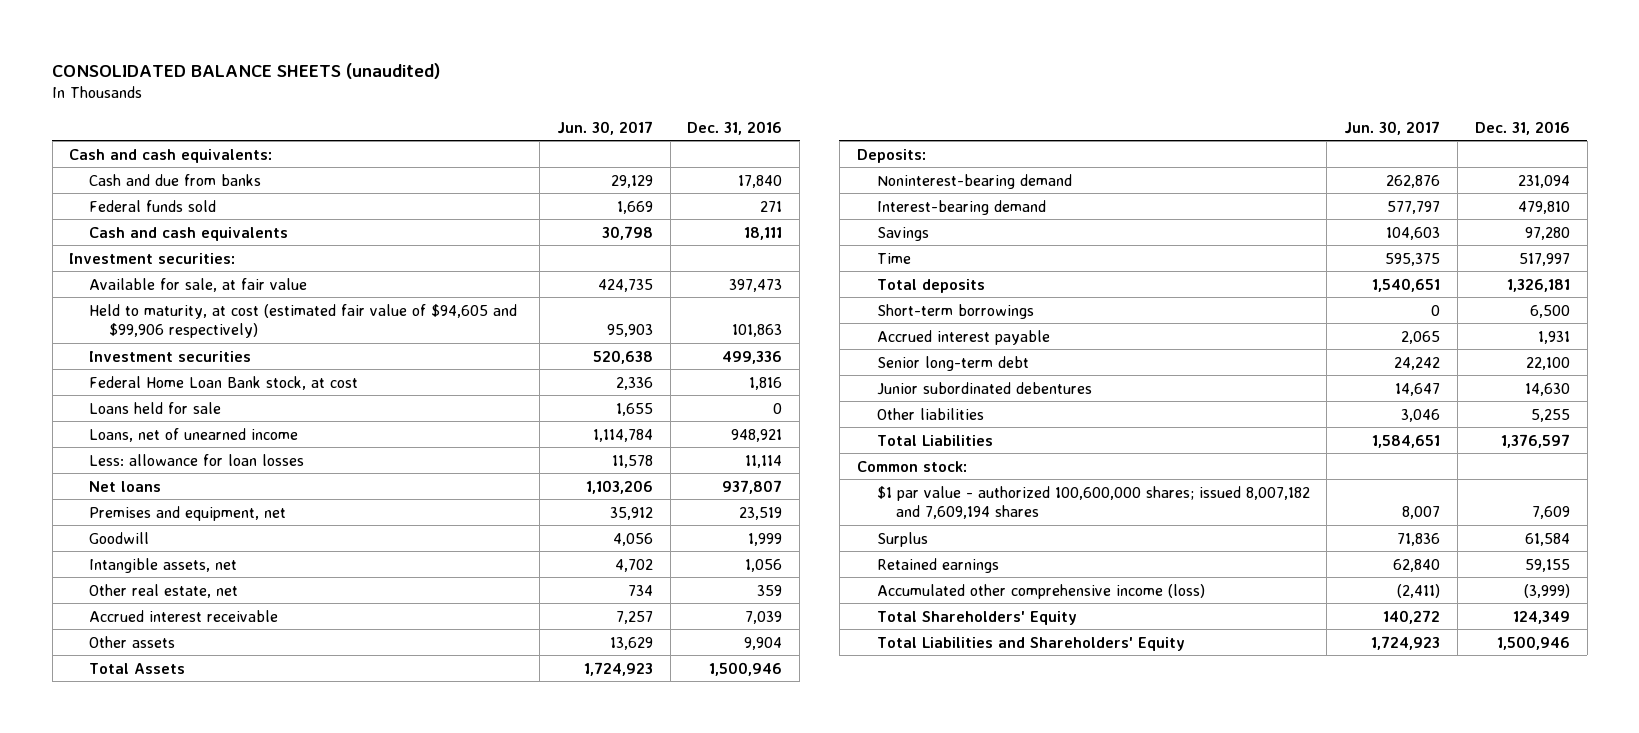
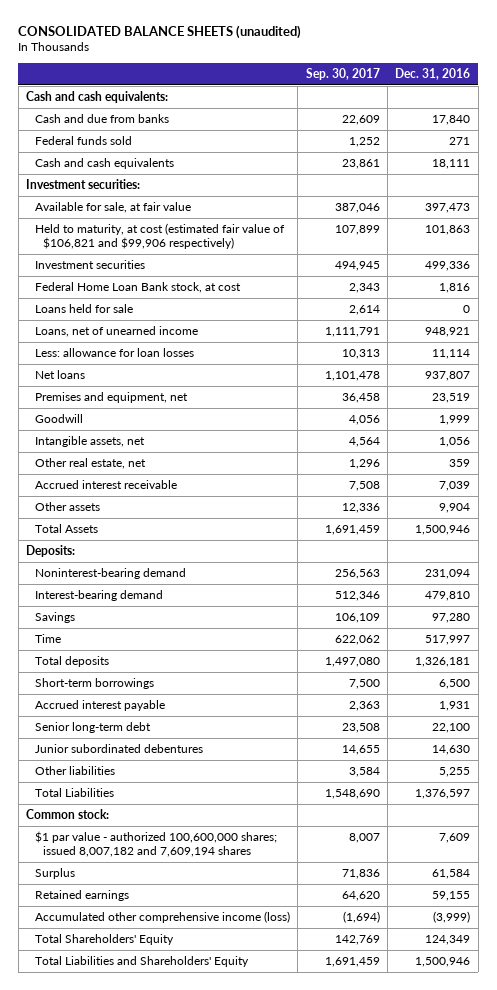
- | Jun. 30, 2017 | Dec. 31, 2016
+ | Sep. 30, 2017 | Dec. 31, 2016
- Held to maturity, at cost (estimated fair value of $94,605 and $99,906 respectively) | 95,903 | 101,863
+ Held to maturity, at cost (estimated fair value of $106,821 and $99,906 respectively) | 107,899 | 101,863

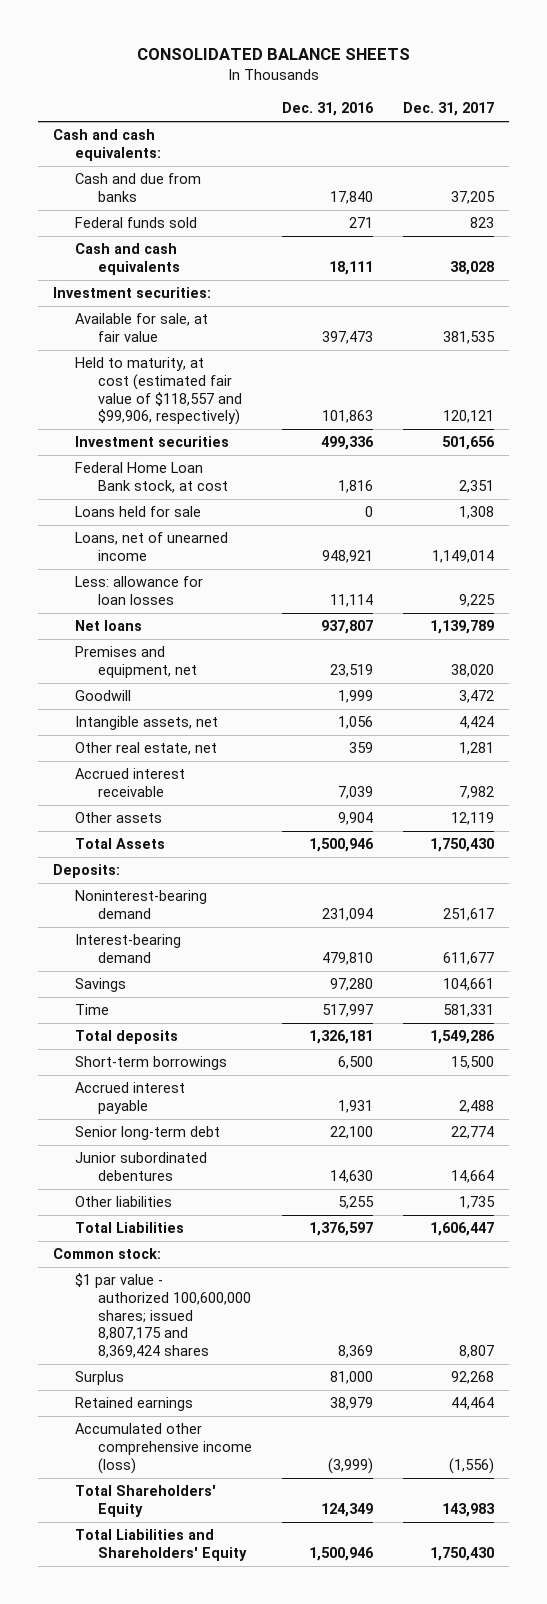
- CONSOLIDATED BALANCE SHEETS (unaudited)
+ CONSOLIDATED BALANCE SHEETS
- | Sep. 30, 2017 | Dec. 31, 2016
+ | Dec. 31, 2016 | Dec. 31, 2017
- Held to maturity, at cost (estimated fair value of $106,821 and $99,906 respectively) | 107,899 | 101,863
+ Held to maturity, at cost (estimated fair value of $118,557 and $99,906, respectively) | 101,863 | 120,121
- $1 par value - authorized 100,600,000 shares; issued 8,007,182 and 7,609,194 shares | 8,007 | 7,609
- Surplus | 71,836 | 61,584
- Retained earnings | 64,620 | 59,155
+ $1 par value - authorized 100,600,000 shares; issued 8,807,175 and 8,369,424 shares | 8,369 | 8,807
+ Surplus | 81,000 | 92,268
+ Retained earnings | 38,979 | 44,464

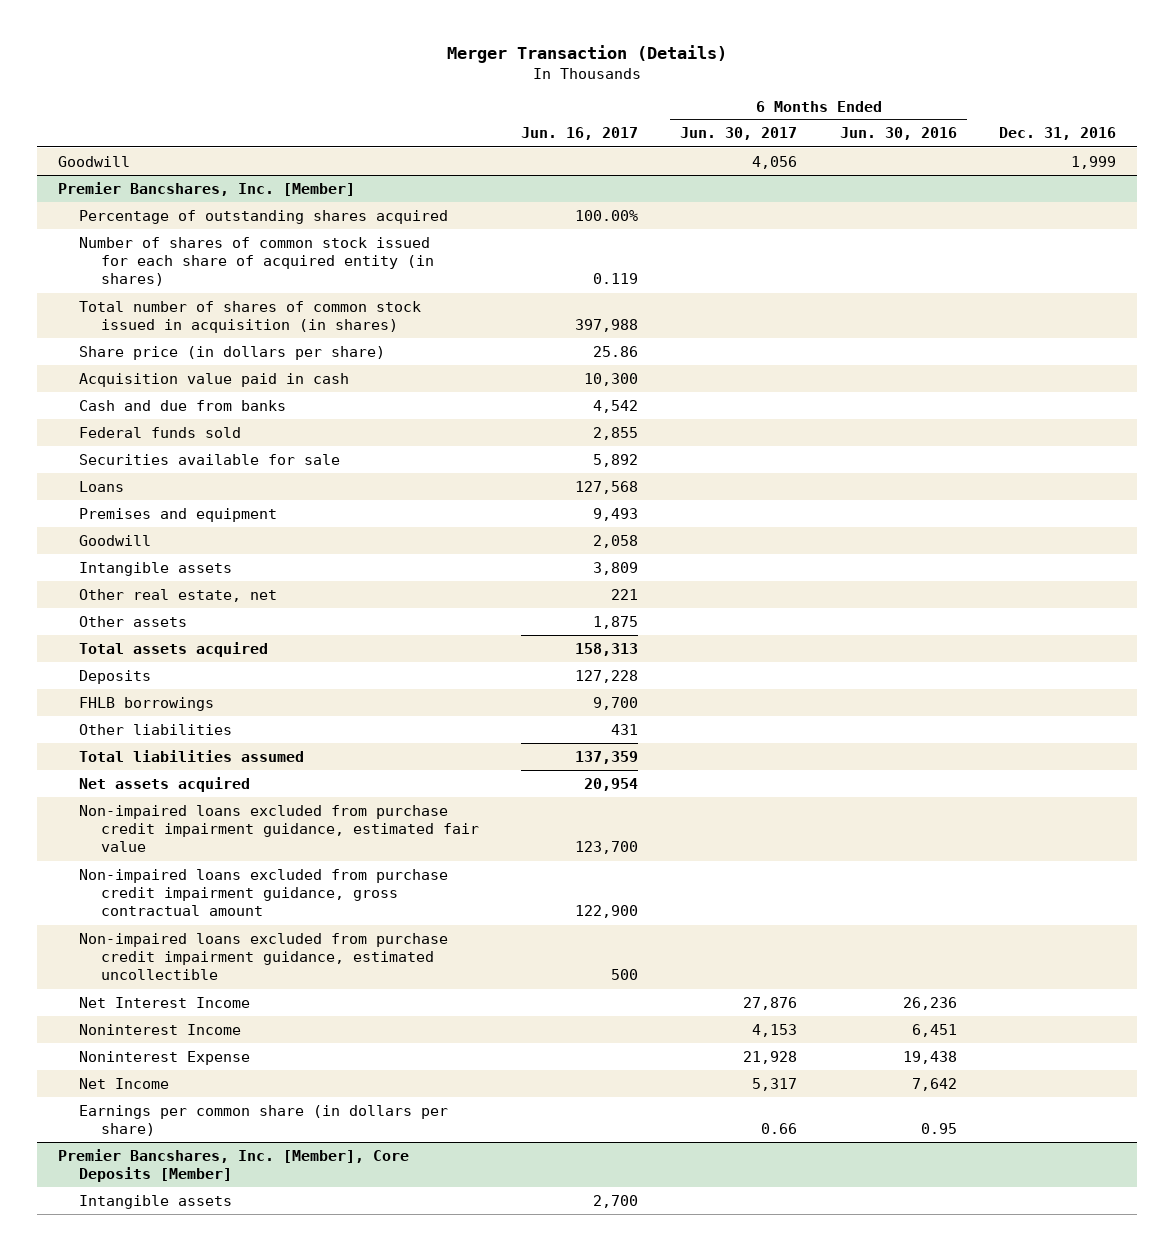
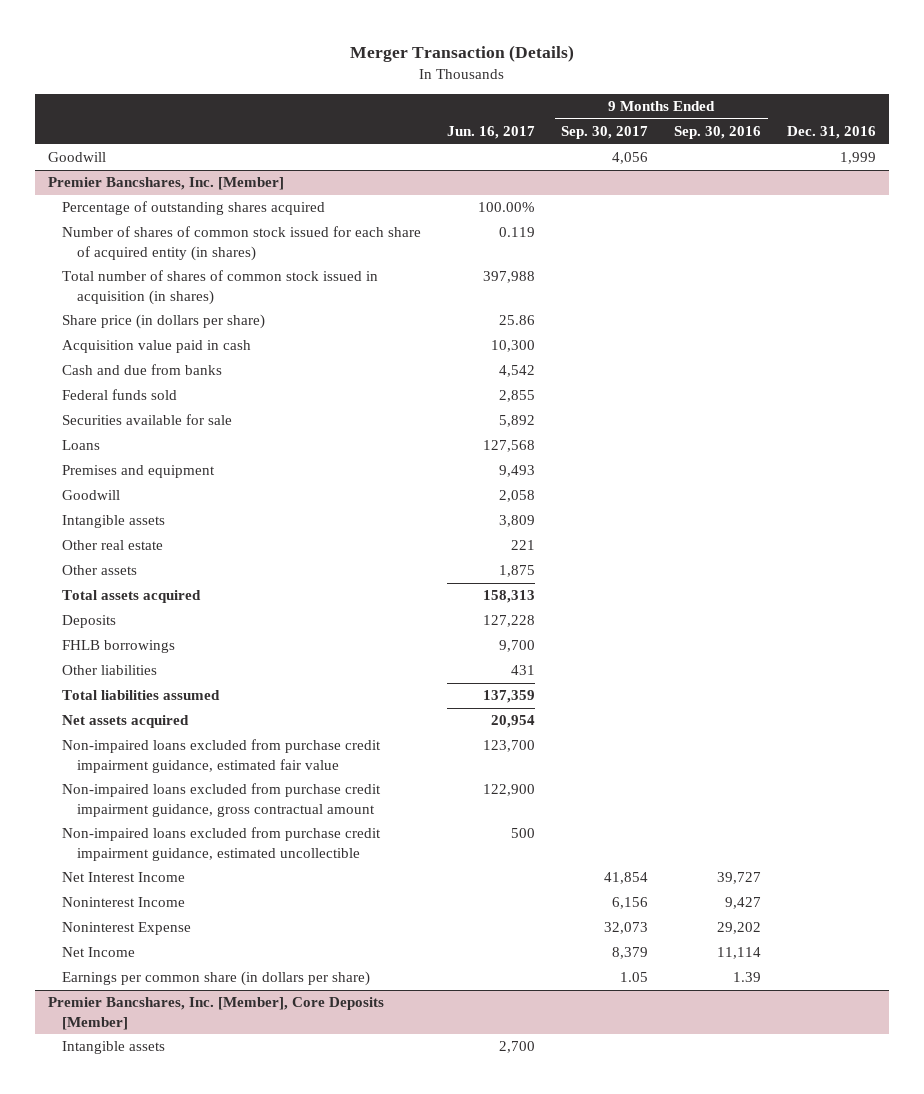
- | Jun. 16, 2017 | 6 Months Ended Jun. 30, 2017 | 6 Months Ended Jun. 30, 2016 | Dec. 31, 2016
+ | Jun. 16, 2017 | 9 Months Ended Sep. 30, 2017 | 9 Months Ended Sep. 30, 2016 | Dec. 31, 2016
@ Premier Bancshares, Inc. [Member]
- Other real estate, net | 221 | | |
+ Other real estate | 221 | | |

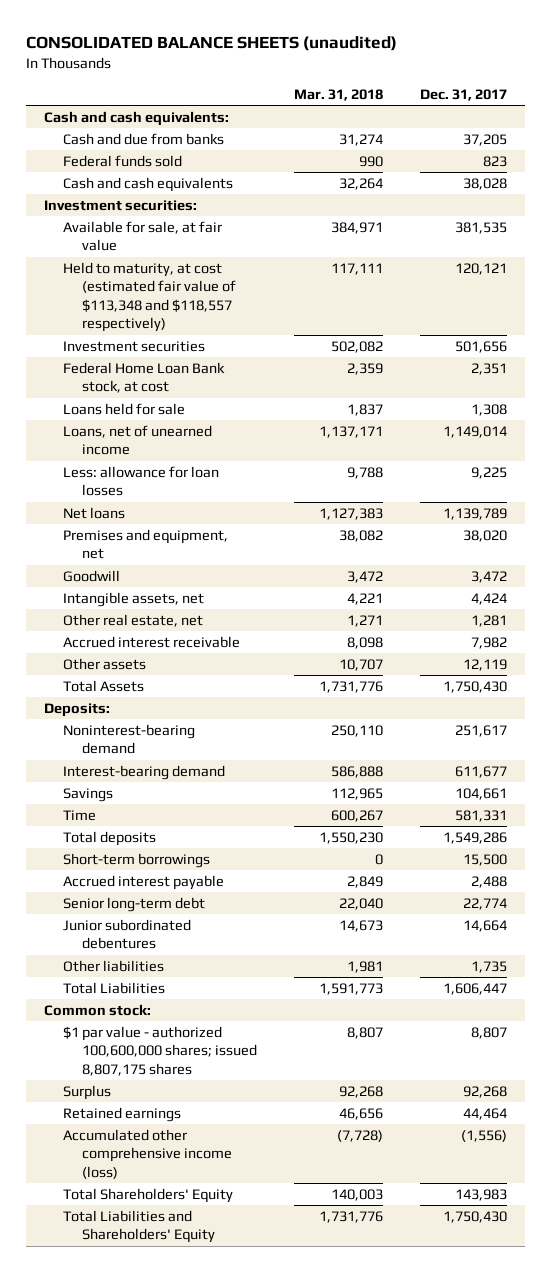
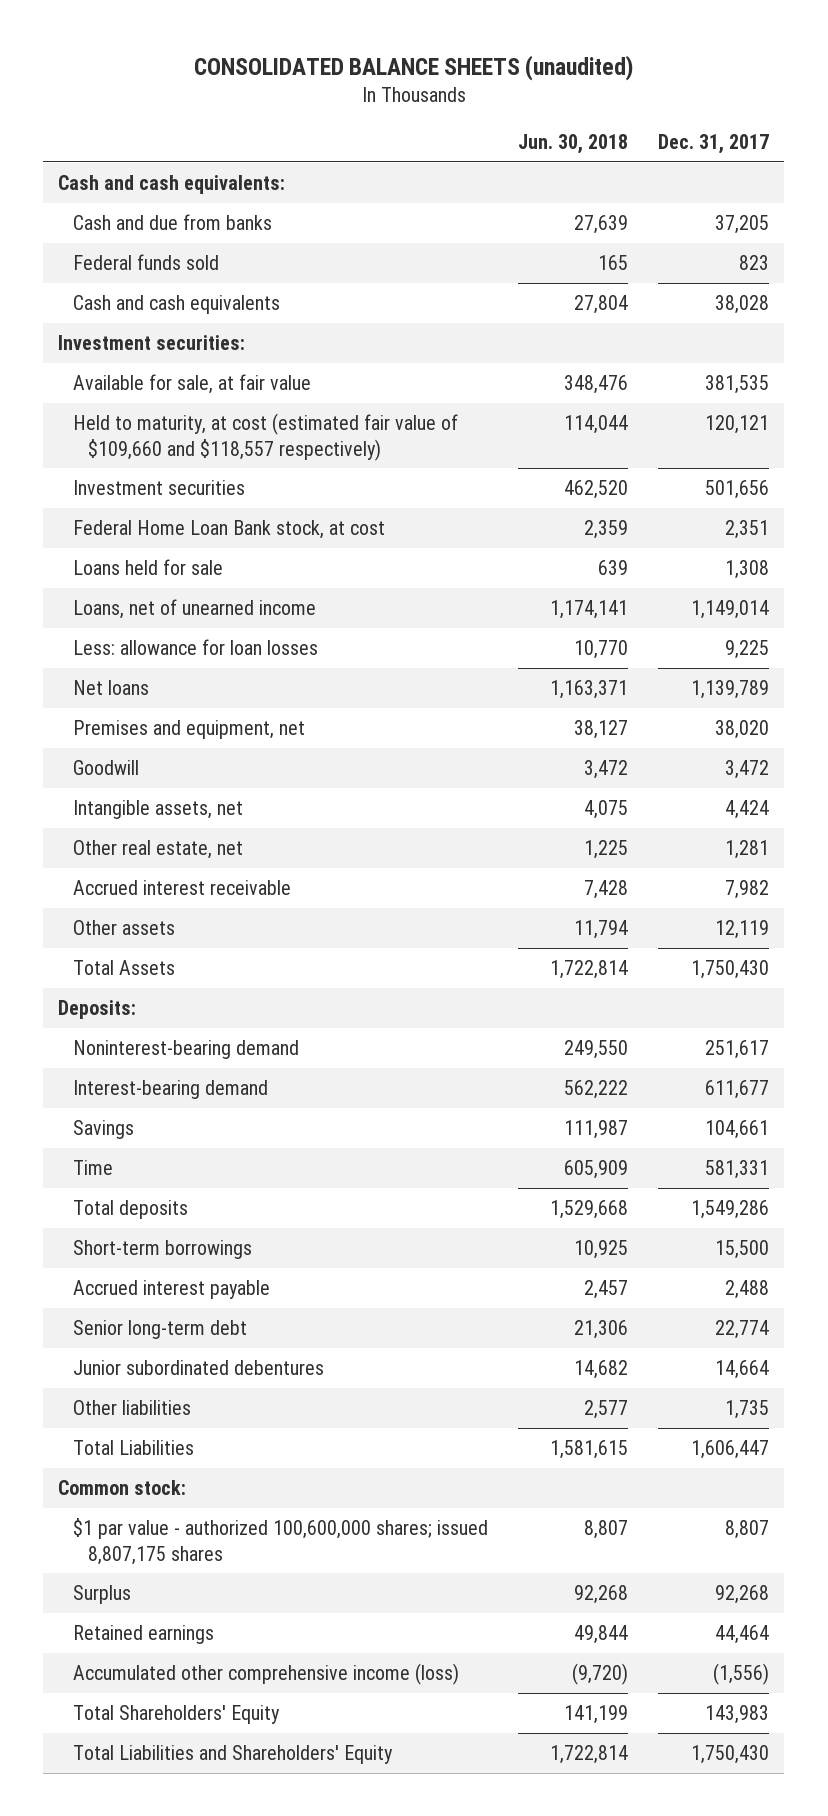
- | Mar. 31, 2018 | Dec. 31, 2017
+ | Jun. 30, 2018 | Dec. 31, 2017
- Held to maturity, at cost (estimated fair value of $113,348 and $118,557 respectively) | 117,111 | 120,121
+ Held to maturity, at cost (estimated fair value of $109,660 and $118,557 respectively) | 114,044 | 120,121

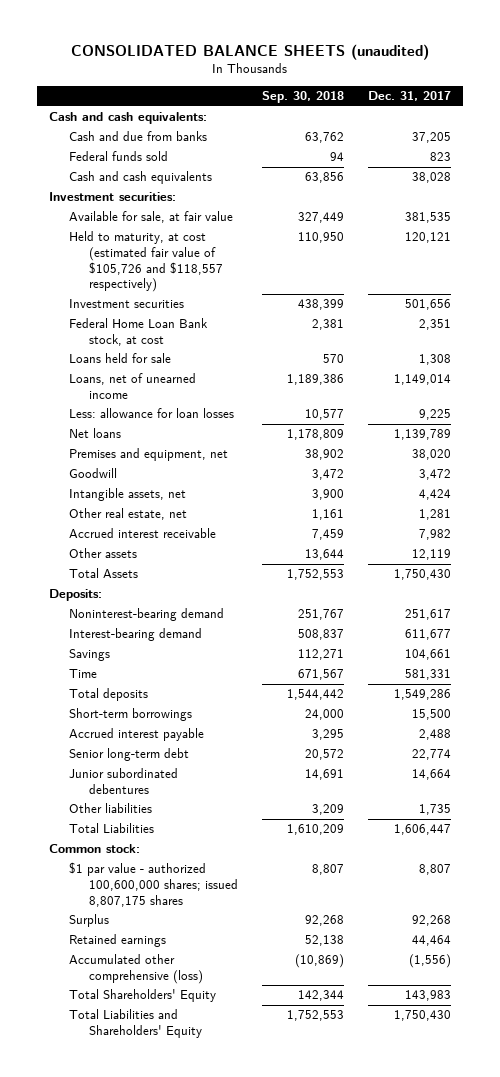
- | Jun. 30, 2018 | Dec. 31, 2017
+ | Sep. 30, 2018 | Dec. 31, 2017
- Held to maturity, at cost (estimated fair value of $109,660 and $118,557 respectively) | 114,044 | 120,121
+ Held to maturity, at cost (estimated fair value of $105,726 and $118,557 respectively) | 110,950 | 120,121
- Accumulated other comprehensive income (loss) | (9,720) | (1,556)
+ Accumulated other comprehensive (loss) | (10,869) | (1,556)

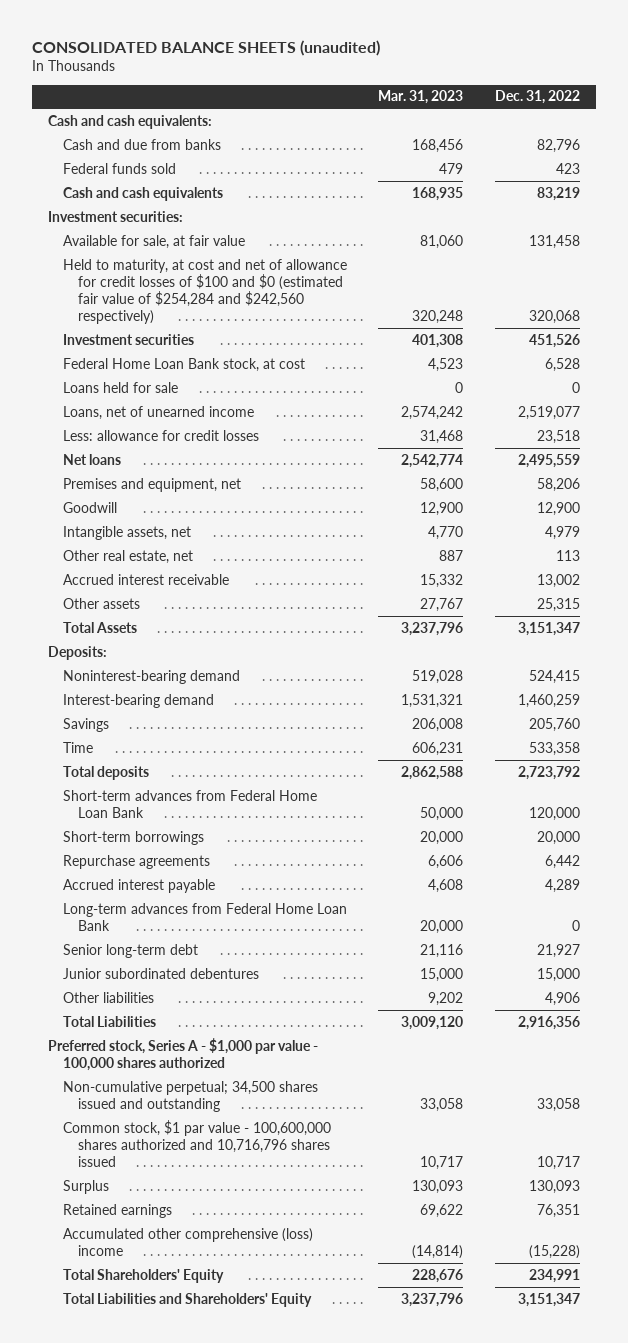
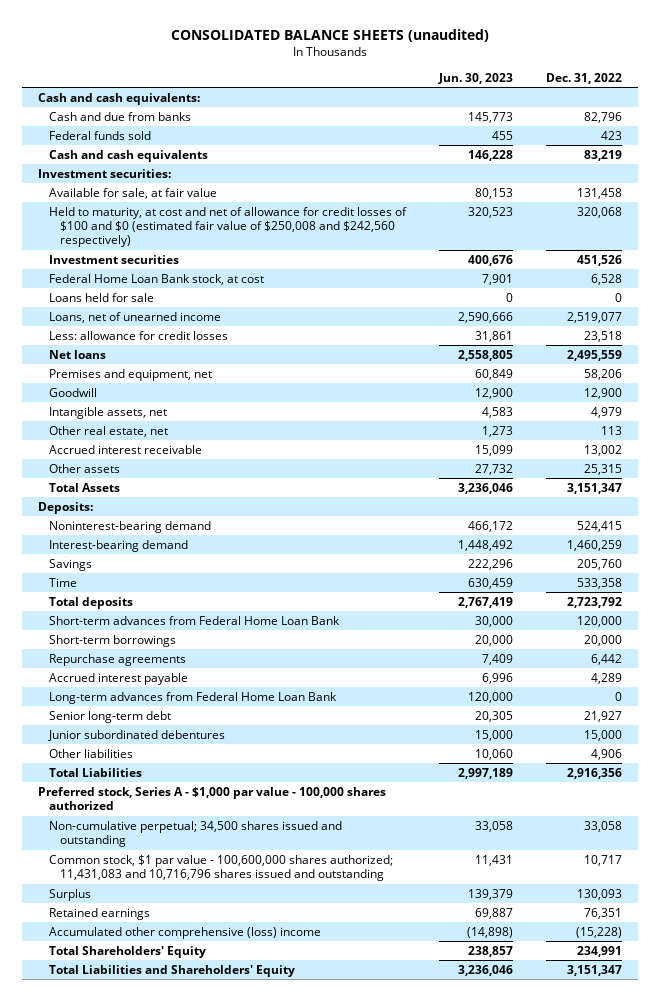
- | Mar. 31, 2023 | Dec. 31, 2022
+ | Jun. 30, 2023 | Dec. 31, 2022
- Held to maturity, at cost and net of allowance for credit losses of $100 and $0 (estimated fair value of $254,284 and $242,560 respectively) | 320,248 | 320,068
+ Held to maturity, at cost and net of allowance for credit losses of $100 and $0 (estimated fair value of $250,008 and $242,560 respectively) | 320,523 | 320,068
- Common stock, $1 par value - 100,600,000 shares authorized and 10,716,796 shares issued | 10,717 | 10,717
+ Common stock, $1 par value - 100,600,000 shares authorized; 11,431,083 and 10,716,796 shares issued and outstanding | 11,431 | 10,717

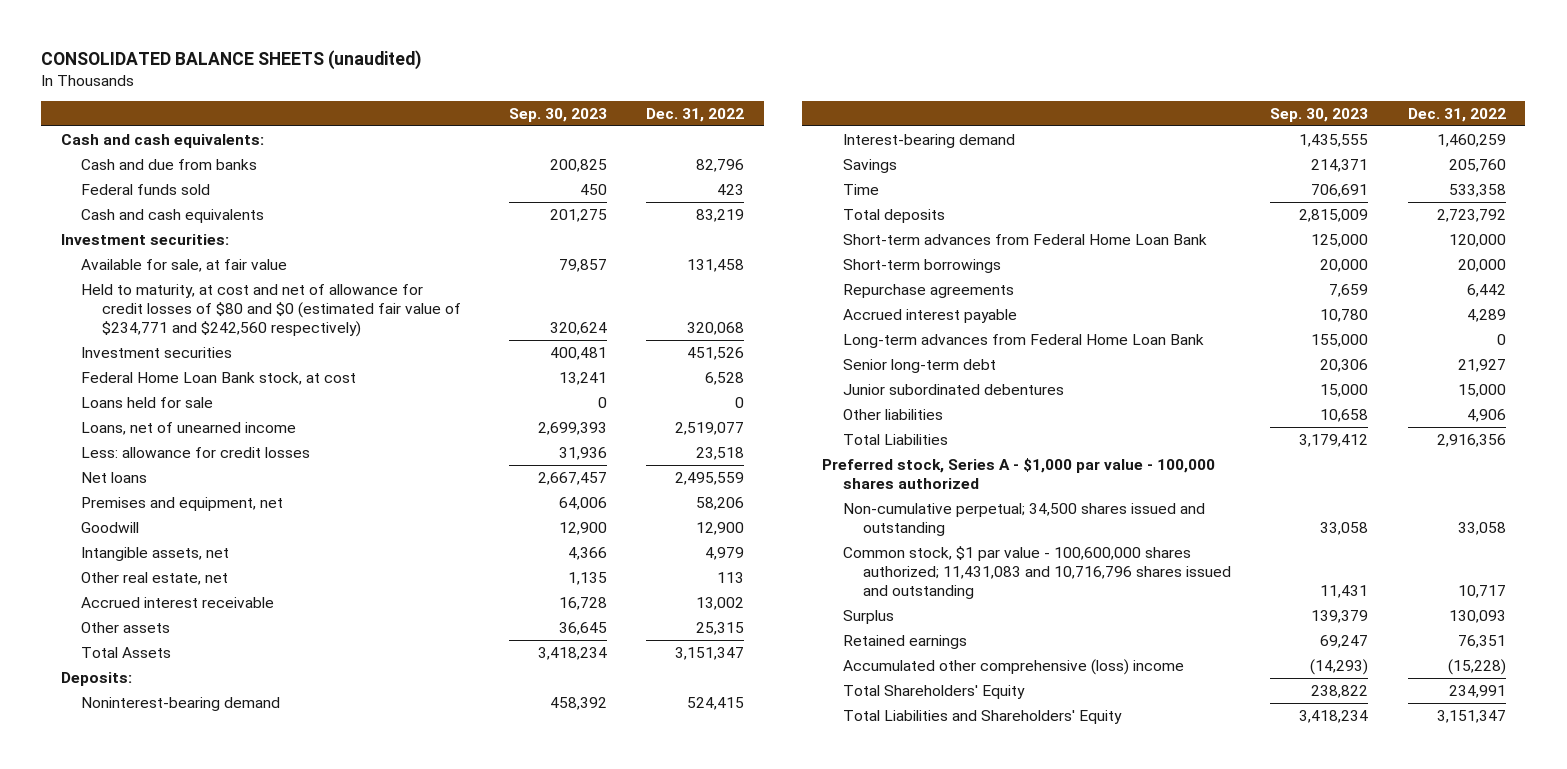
- | Jun. 30, 2023 | Dec. 31, 2022
+ | Sep. 30, 2023 | Dec. 31, 2022
- Held to maturity, at cost and net of allowance for credit losses of $100 and $0 (estimated fair value of $250,008 and $242,560 respectively) | 320,523 | 320,068
+ Held to maturity, at cost and net of allowance for credit losses of $80 and $0 (estimated fair value of $234,771 and $242,560 respectively) | 320,624 | 320,068

